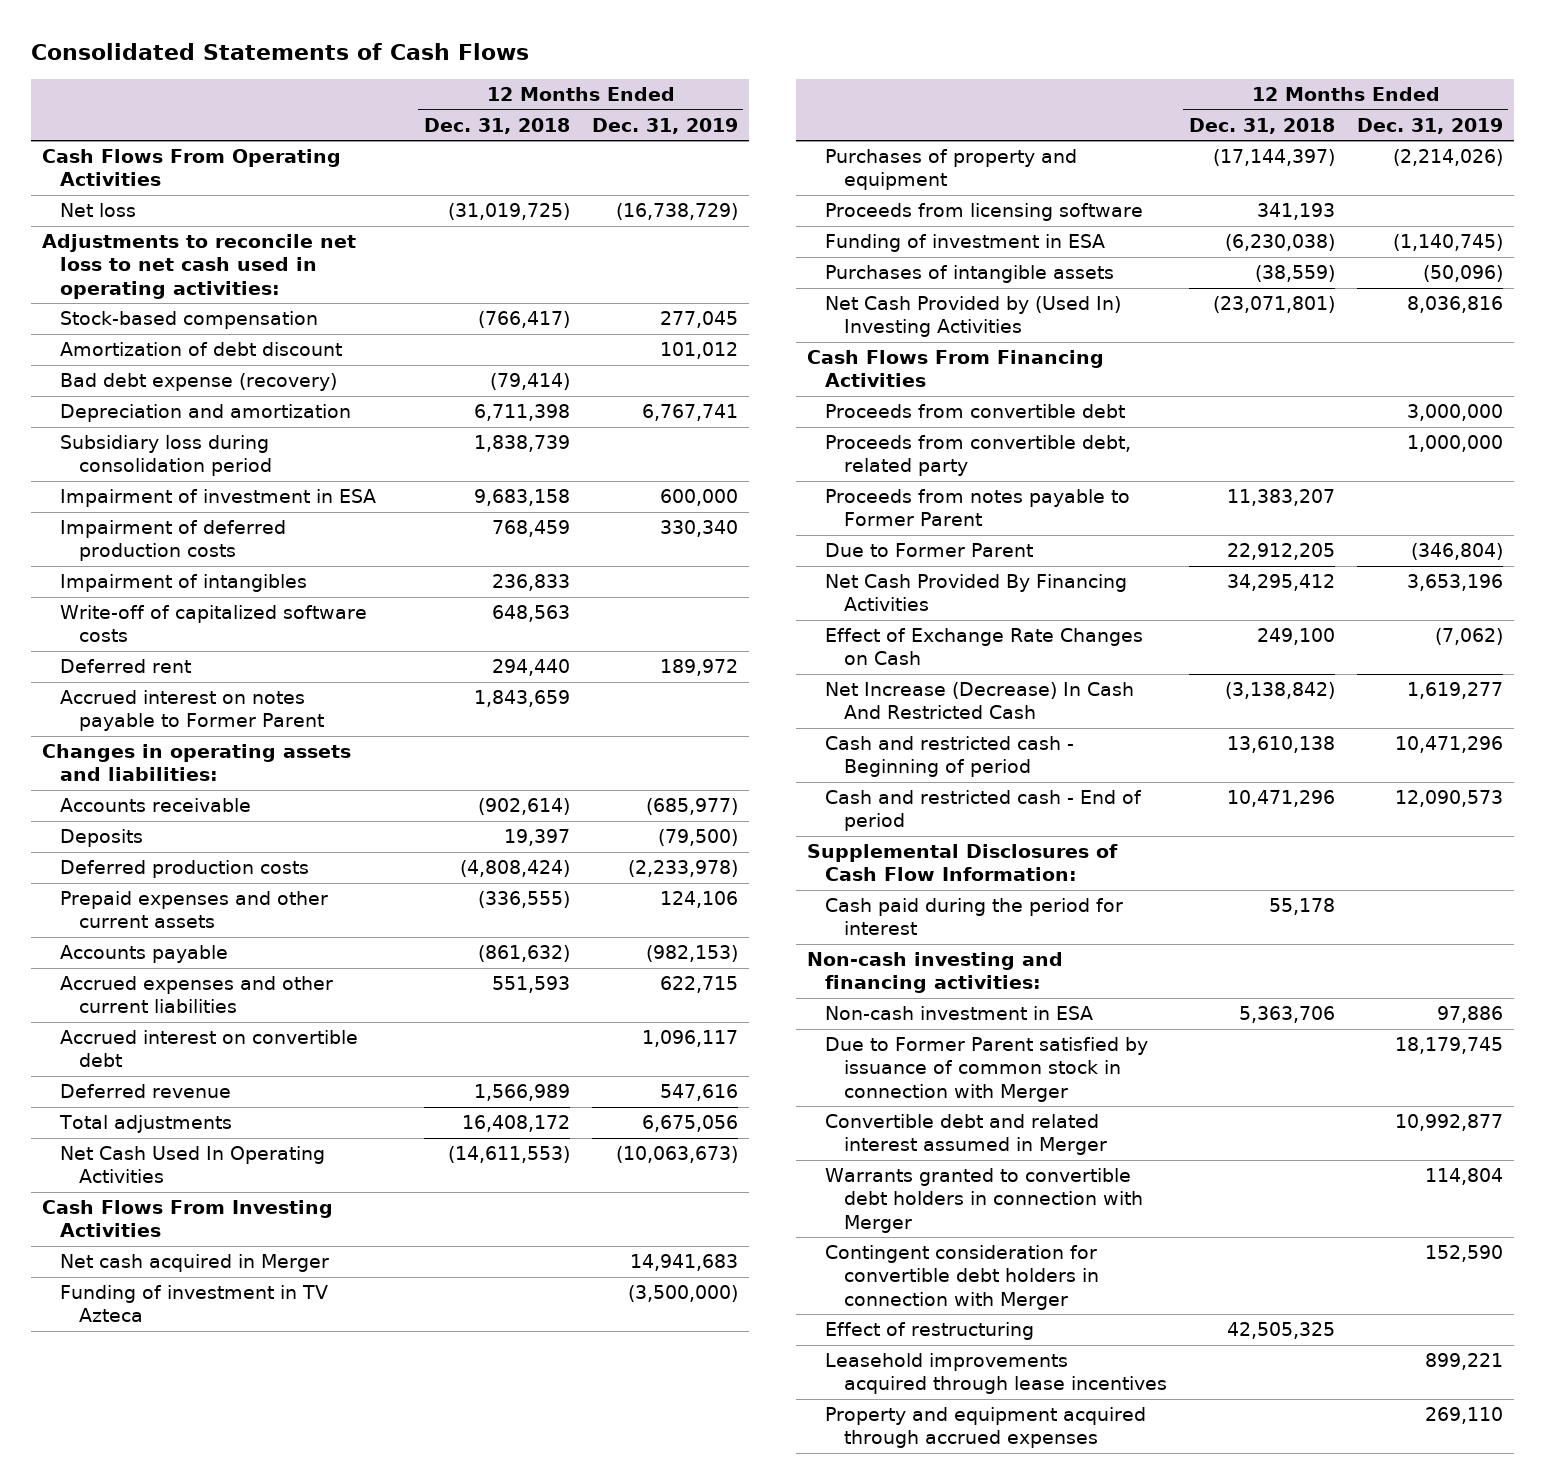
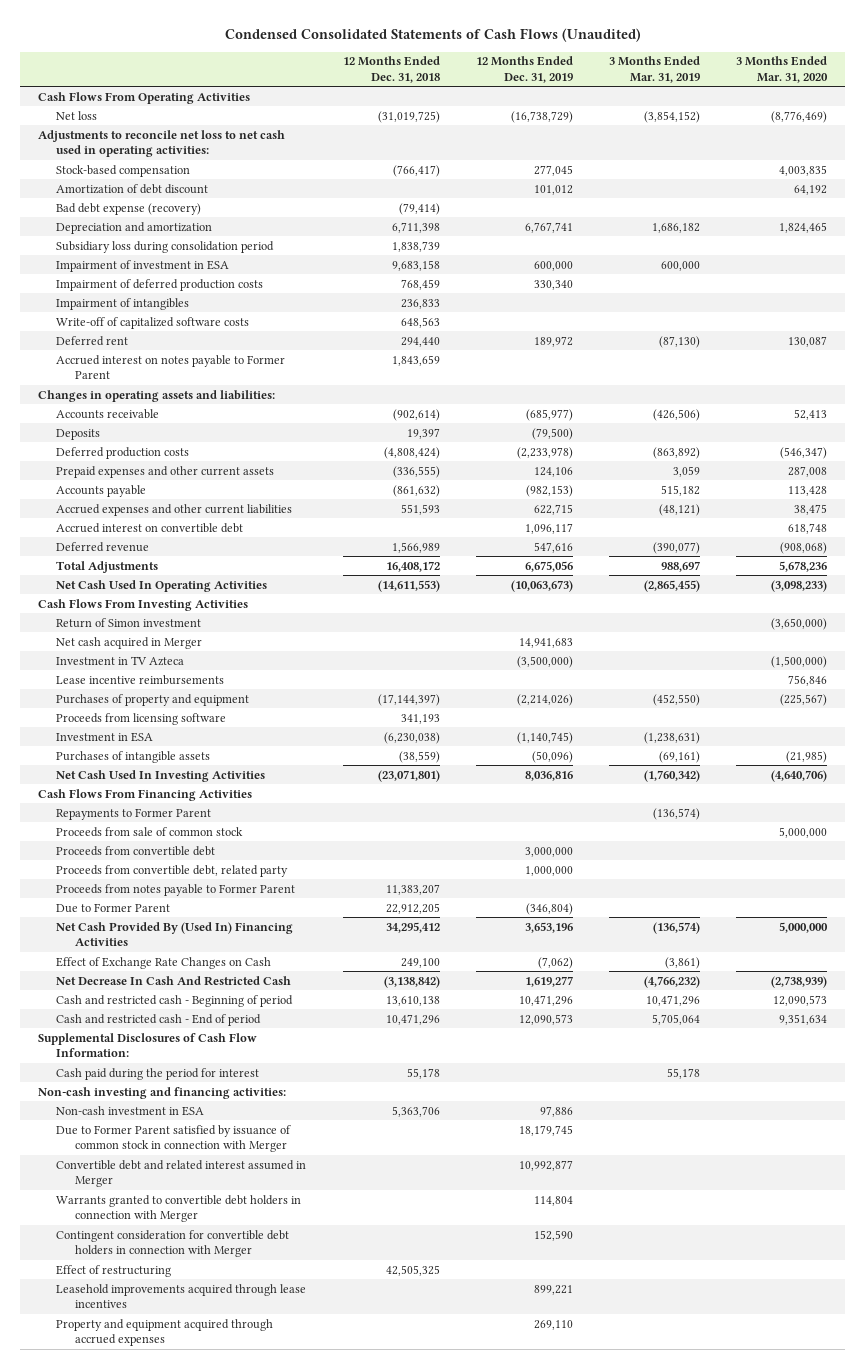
- Consolidated Statements of Cash Flows
+ Condensed Consolidated Statements of Cash Flows (Unaudited)
- | 12 Months Ended Dec. 31, 2018 | 12 Months Ended Dec. 31, 2019
+ | 12 Months Ended Dec. 31, 2018 | 12 Months Ended Dec. 31, 2019 | 3 Months Ended Mar. 31, 2019 | 3 Months Ended Mar. 31, 2020
- Total adjustments | 16,408,172 | 6,675,056
+ Total Adjustments | 16,408,172 | 6,675,056 | 988,697 | 5,678,236
+ Return of Simon investment | | | | (3,650,000)
- Funding of investment in TV Azteca | | (3,500,000)
+ Investment in TV Azteca | | (3,500,000) | | (1,500,000)
+ Lease incentive reimbursements | | | | 756,846
- Funding of investment in ESA | (6,230,038) | (1,140,745)
+ Investment in ESA | (6,230,038) | (1,140,745) | (1,238,631) |
- Net Cash Provided by (Used In) Investing Activities | (23,071,801) | 8,036,816
+ Net Cash Used In Investing Activities | (23,071,801) | 8,036,816 | (1,760,342) | (4,640,706)
+ Repayments to Former Parent | | | (136,574) |
+ Proceeds from sale of common stock | | | | 5,000,000
- Net Cash Provided By Financing Activities | 34,295,412 | 3,653,196
+ Net Cash Provided By (Used In) Financing Activities | 34,295,412 | 3,653,196 | (136,574) | 5,000,000
- Net Increase (Decrease) In Cash And Restricted Cash | (3,138,842) | 1,619,277
+ Net Decrease In Cash And Restricted Cash | (3,138,842) | 1,619,277 | (4,766,232) | (2,738,939)

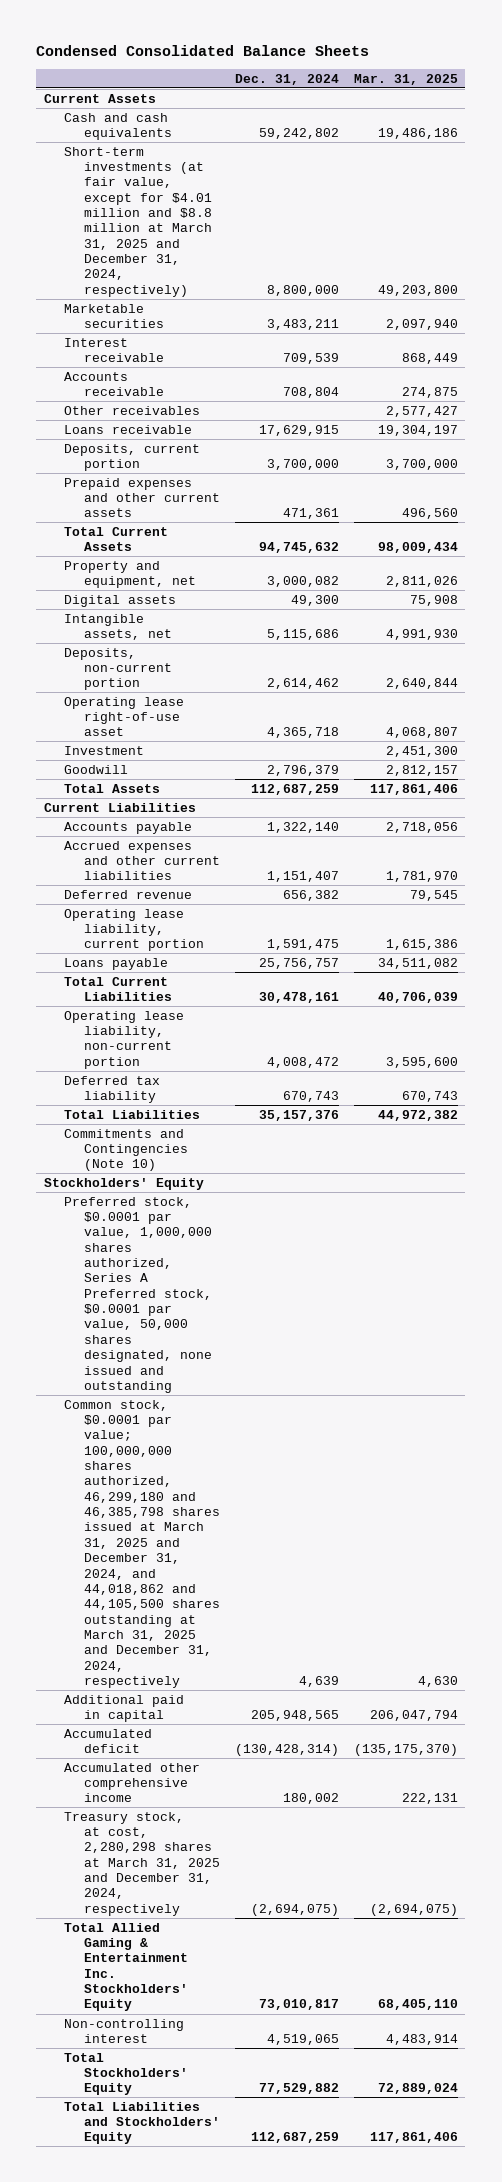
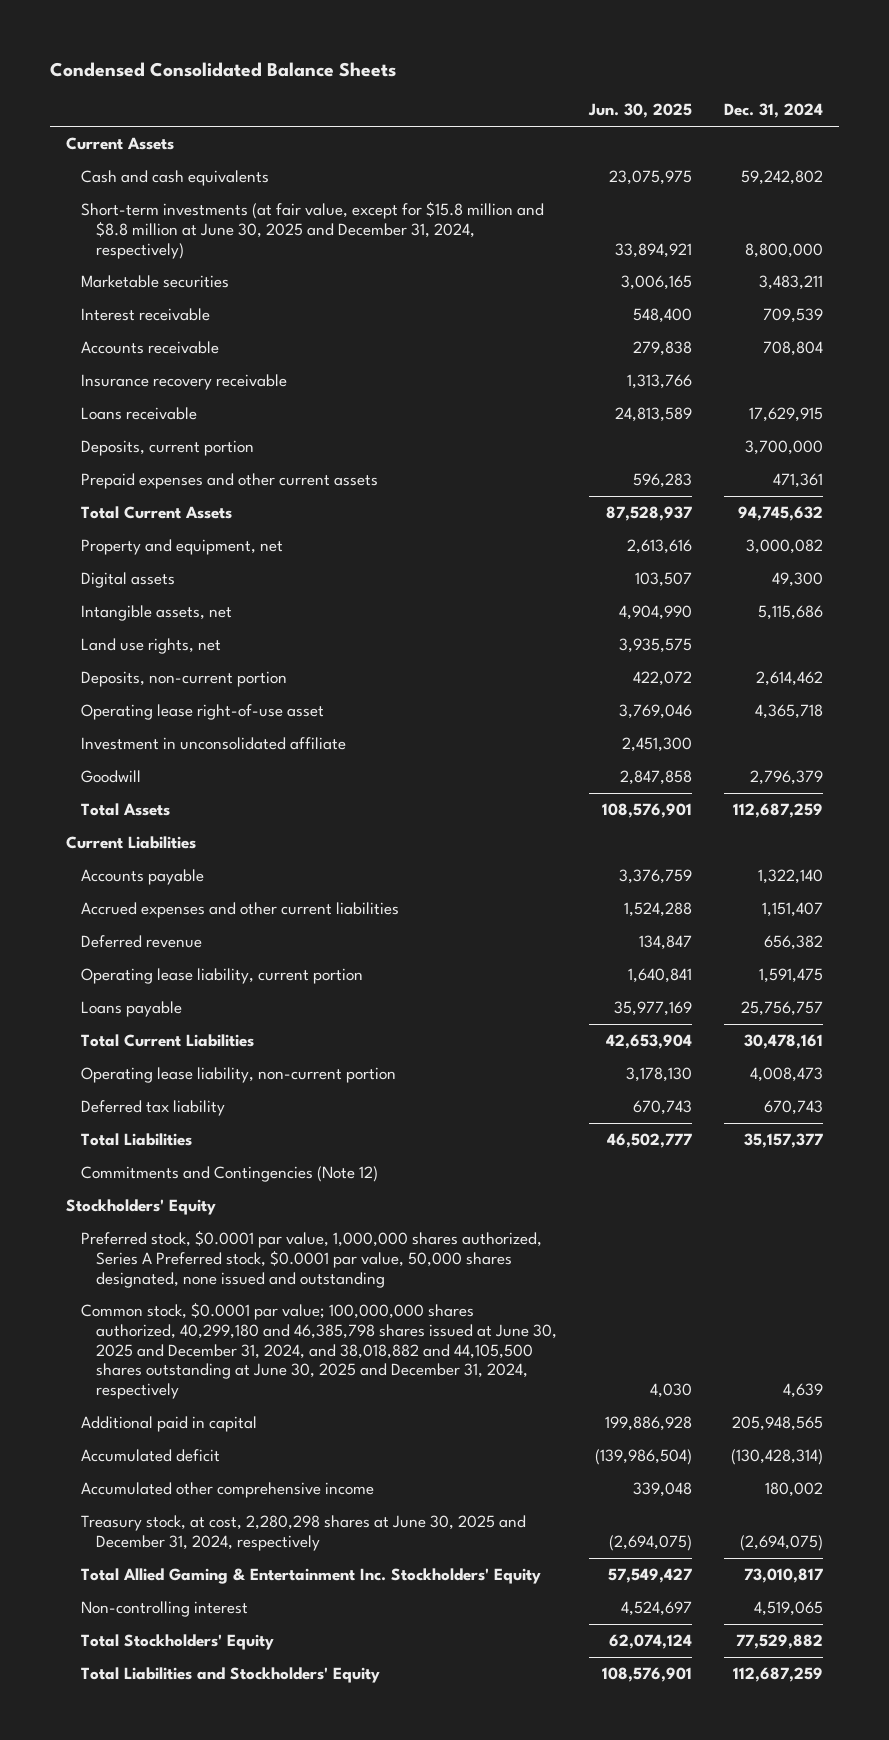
- | Dec. 31, 2024 | Mar. 31, 2025
+ | Jun. 30, 2025 | Dec. 31, 2024
- Short-term investments (at fair value, except for $4.01 million and $8.8 million at March 31, 2025 and December 31, 2024, respectively) | 8,800,000 | 49,203,800
+ Short-term investments (at fair value, except for $15.8 million and $8.8 million at June 30, 2025 and December 31, 2024, respectively) | 33,894,921 | 8,800,000
- Other receivables | | 2,577,427
+ Insurance recovery receivable | 1,313,766 |
+ Land use rights, net | 3,935,575 |
- Investment | | 2,451,300
+ Investment in unconsolidated affiliate | 2,451,300 |
- Operating lease liability, non-current portion | 4,008,472 | 3,595,600
+ Operating lease liability, non-current portion | 3,178,130 | 4,008,473
- Total Liabilities | 35,157,376 | 44,972,382
- Commitments and Contingencies (Note 10)
+ Total Liabilities | 46,502,777 | 35,157,377
+ Commitments and Contingencies (Note 12)
- Common stock, $0.0001 par value; 100,000,000 shares authorized, 46,299,180 and 46,385,798 shares issued at March 31, 2025 and December 31, 2024, and 44,018,862 and 44,105,500 shares outstanding at March 31, 2025 and December 31, 2024, respectively | 4,639 | 4,630
+ Common stock, $0.0001 par value; 100,000,000 shares authorized, 40,299,180 and 46,385,798 shares issued at June 30, 2025 and December 31, 2024, and 38,018,882 and 44,105,500 shares outstanding at June 30, 2025 and December 31, 2024, respectively | 4,030 | 4,639
- Treasury stock, at cost, 2,280,298 shares at March 31, 2025 and December 31, 2024, respectively | (2,694,075) | (2,694,075)
+ Treasury stock, at cost, 2,280,298 shares at June 30, 2025 and December 31, 2024, respectively | (2,694,075) | (2,694,075)

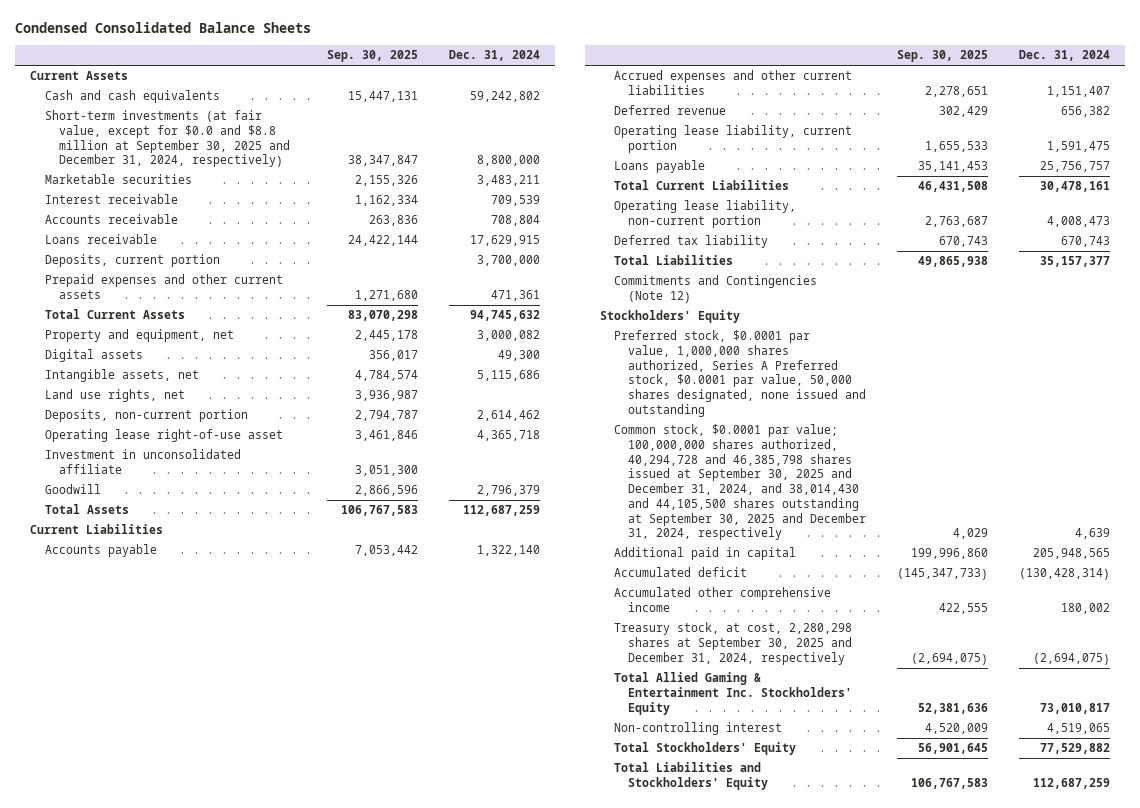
- | Jun. 30, 2025 | Dec. 31, 2024
+ | Sep. 30, 2025 | Dec. 31, 2024
- Short-term investments (at fair value, except for $15.8 million and $8.8 million at June 30, 2025 and December 31, 2024, respectively) | 33,894,921 | 8,800,000
+ Short-term investments (at fair value, except for $0.0 and $8.8 million at September 30, 2025 and December 31, 2024, respectively) | 38,347,847 | 8,800,000
- Insurance recovery receivable | 1,313,766 |
- Common stock, $0.0001 par value; 100,000,000 shares authorized, 40,299,180 and 46,385,798 shares issued at June 30, 2025 and December 31, 2024, and 38,018,882 and 44,105,500 shares outstanding at June 30, 2025 and December 31, 2024, respectively | 4,030 | 4,639
+ Common stock, $0.0001 par value; 100,000,000 shares authorized, 40,294,728 and 46,385,798 shares issued at September 30, 2025 and December 31, 2024, and 38,014,430 and 44,105,500 shares outstanding at September 30, 2025 and December 31, 2024, respectively | 4,029 | 4,639
- Treasury stock, at cost, 2,280,298 shares at June 30, 2025 and December 31, 2024, respectively | (2,694,075) | (2,694,075)
+ Treasury stock, at cost, 2,280,298 shares at September 30, 2025 and December 31, 2024, respectively | (2,694,075) | (2,694,075)

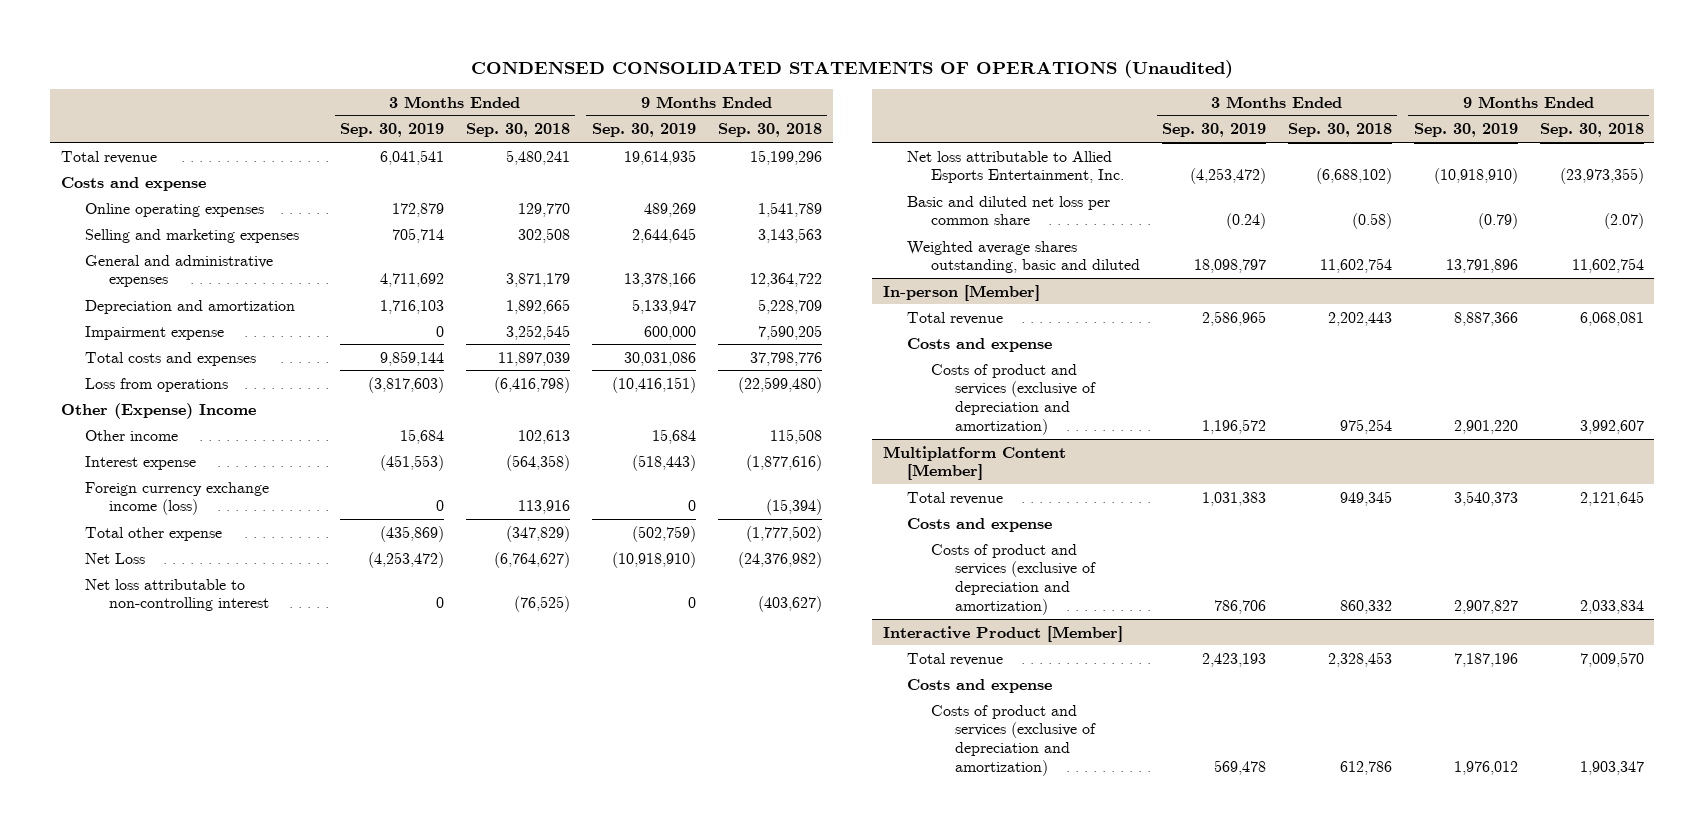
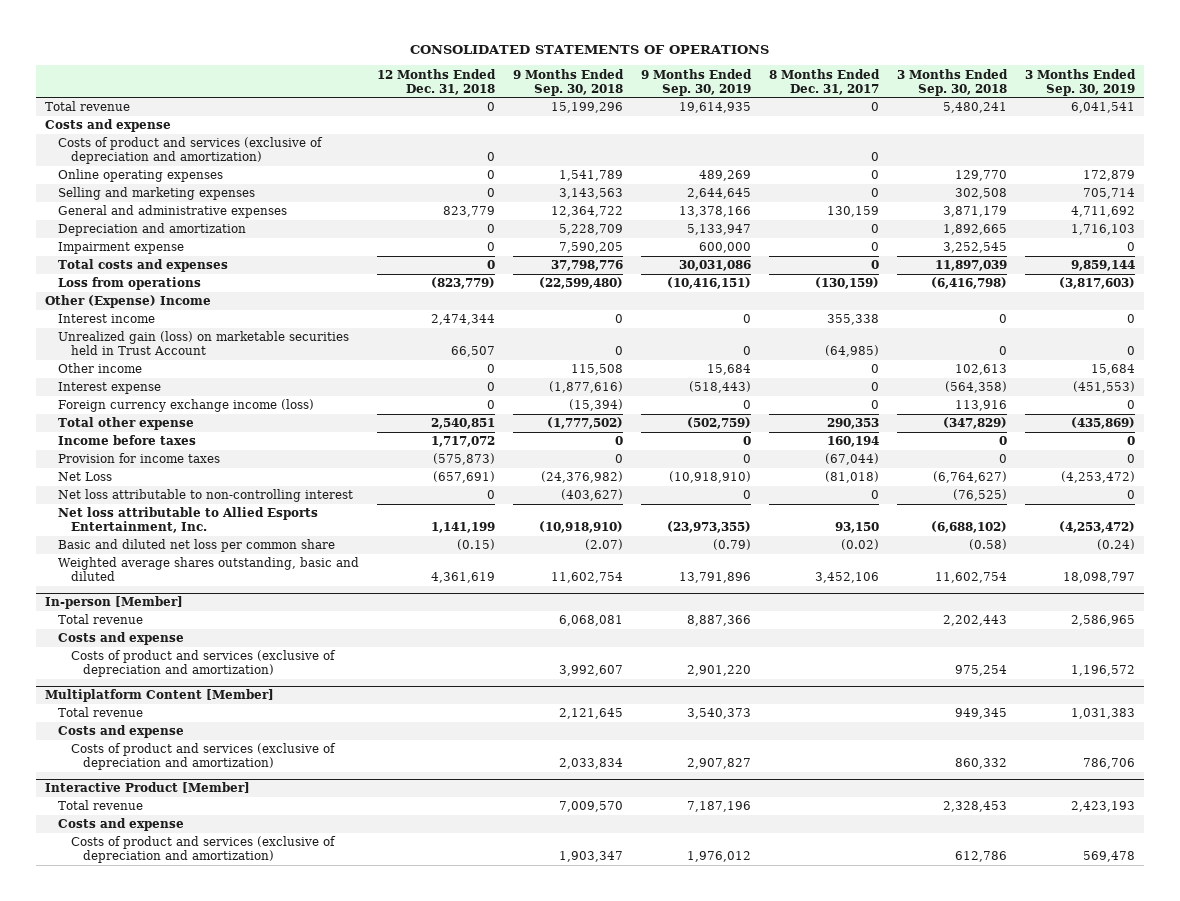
- CONDENSED CONSOLIDATED STATEMENTS OF OPERATIONS (Unaudited)
+ CONSOLIDATED STATEMENTS OF OPERATIONS
- | 3 Months Ended Sep. 30, 2019 | 3 Months Ended Sep. 30, 2018 | 9 Months Ended Sep. 30, 2019 | 9 Months Ended Sep. 30, 2018
+ | 12 Months Ended Dec. 31, 2018 | 9 Months Ended Sep. 30, 2018 | 9 Months Ended Sep. 30, 2019 | 8 Months Ended Dec. 31, 2017 | 3 Months Ended Sep. 30, 2018 | 3 Months Ended Sep. 30, 2019
+ Costs of product and services (exclusive of depreciation and amortization) | 0 | | | 0 | |
+ Interest income | 2,474,344 | 0 | 0 | 355,338 | 0 | 0
+ Unrealized gain (loss) on marketable securities held in Trust Account | 66,507 | 0 | 0 | (64,985) | 0 | 0
+ Income before taxes | 1,717,072 | 0 | 0 | 160,194 | 0 | 0
+ Provision for income taxes | (575,873) | 0 | 0 | (67,044) | 0 | 0
- Net loss attributable to Allied Esports Entertainment, Inc. | (4,253,472) | (6,688,102) | (10,918,910) | (23,973,355)
+ Net loss attributable to Allied Esports Entertainment, Inc. | 1,141,199 | (10,918,910) | (23,973,355) | 93,150 | (6,688,102) | (4,253,472)

